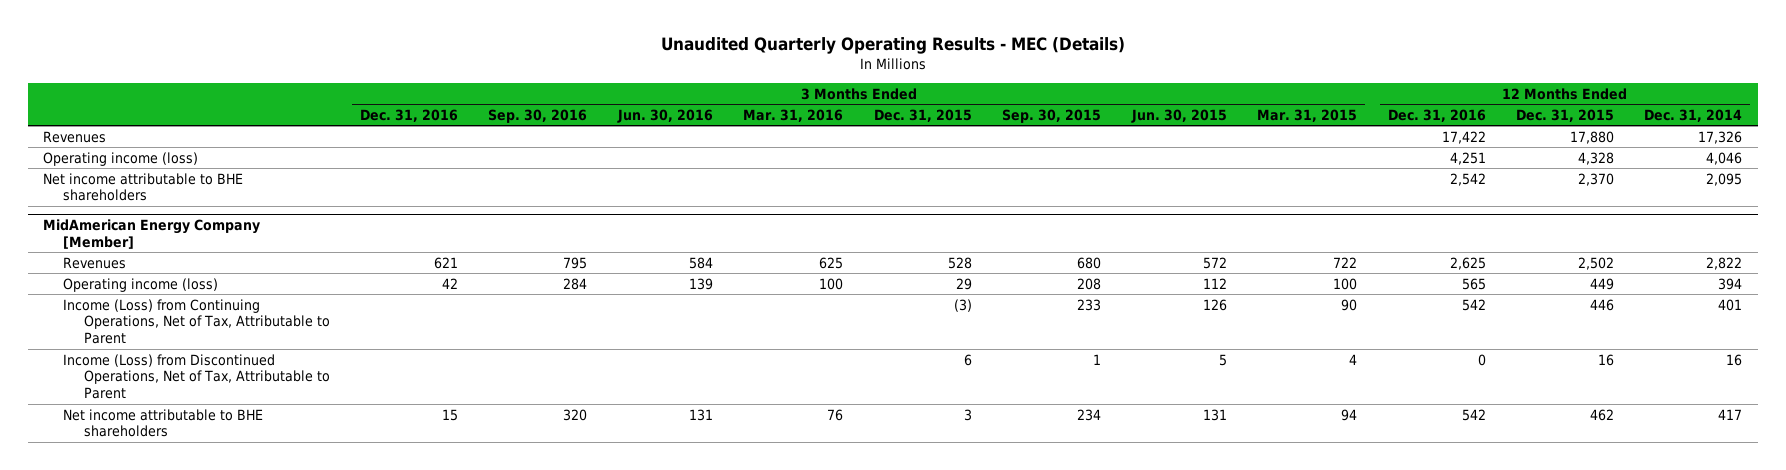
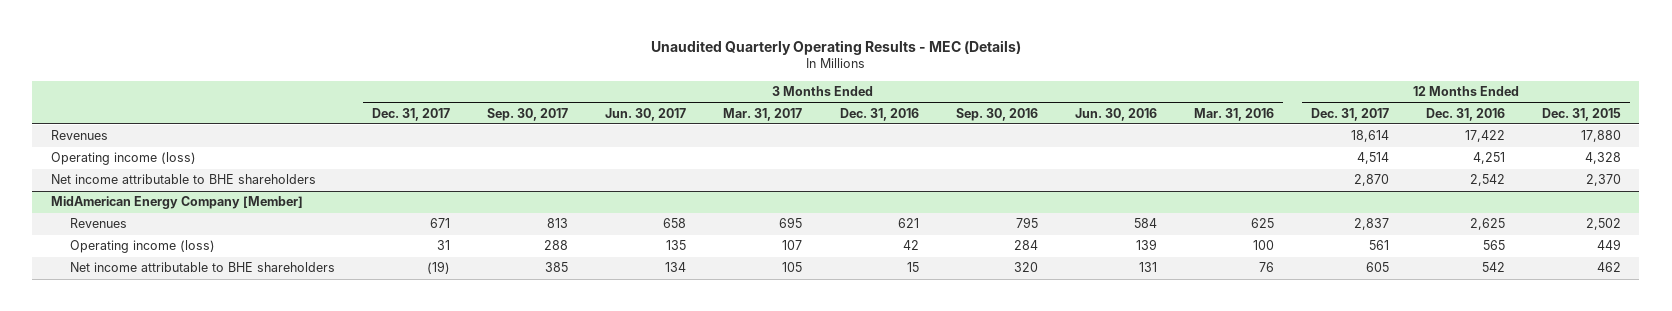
- | 3 Months Ended Dec. 31, 2016 | 3 Months Ended Sep. 30, 2016 | 3 Months Ended Jun. 30, 2016 | 3 Months Ended Mar. 31, 2016 | 3 Months Ended Dec. 31, 2015 | 3 Months Ended Sep. 30, 2015 | 3 Months Ended Jun. 30, 2015 | 3 Months Ended Mar. 31, 2015 | 12 Months Ended Dec. 31, 2016 | 12 Months Ended Dec. 31, 2015 | 12 Months Ended Dec. 31, 2014
+ | 3 Months Ended Dec. 31, 2017 | 3 Months Ended Sep. 30, 2017 | 3 Months Ended Jun. 30, 2017 | 3 Months Ended Mar. 31, 2017 | 3 Months Ended Dec. 31, 2016 | 3 Months Ended Sep. 30, 2016 | 3 Months Ended Jun. 30, 2016 | 3 Months Ended Mar. 31, 2016 | 12 Months Ended Dec. 31, 2017 | 12 Months Ended Dec. 31, 2016 | 12 Months Ended Dec. 31, 2015
@ MidAmerican Energy Company [Member]
- Income (Loss) from Continuing Operations, Net of Tax, Attributable to Parent | | | | | (3) | 233 | 126 | 90 | 542 | 446 | 401
- Income (Loss) from Discontinued Operations, Net of Tax, Attributable to Parent | | | | | 6 | 1 | 5 | 4 | 0 | 16 | 16

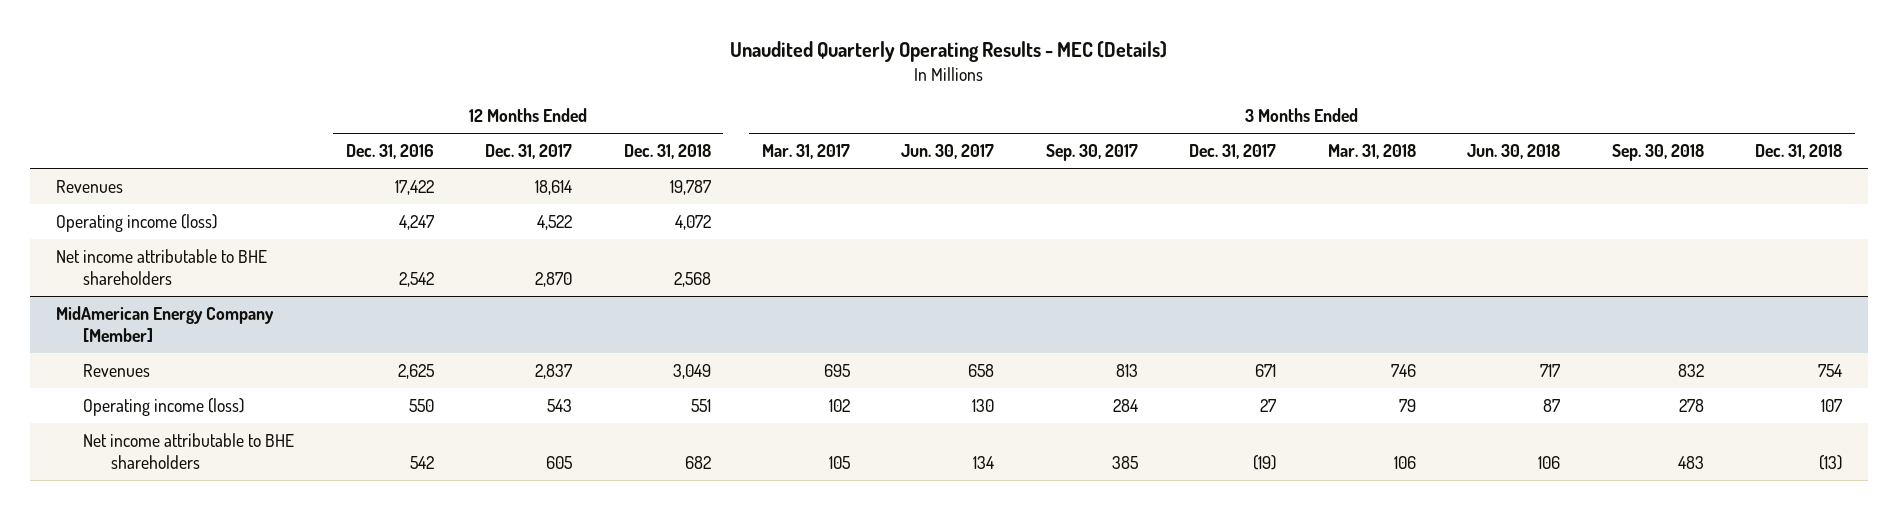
- | 3 Months Ended Dec. 31, 2017 | 3 Months Ended Sep. 30, 2017 | 3 Months Ended Jun. 30, 2017 | 3 Months Ended Mar. 31, 2017 | 3 Months Ended Dec. 31, 2016 | 3 Months Ended Sep. 30, 2016 | 3 Months Ended Jun. 30, 2016 | 3 Months Ended Mar. 31, 2016 | 12 Months Ended Dec. 31, 2017 | 12 Months Ended Dec. 31, 2016 | 12 Months Ended Dec. 31, 2015
+ | 12 Months Ended Dec. 31, 2016 | 12 Months Ended Dec. 31, 2017 | 12 Months Ended Dec. 31, 2018 | 3 Months Ended Mar. 31, 2017 | 3 Months Ended Jun. 30, 2017 | 3 Months Ended Sep. 30, 2017 | 3 Months Ended Dec. 31, 2017 | 3 Months Ended Mar. 31, 2018 | 3 Months Ended Jun. 30, 2018 | 3 Months Ended Sep. 30, 2018 | 3 Months Ended Dec. 31, 2018
- Operating income (loss) | | | | | | | | | 4,514 | 4,251 | 4,328
+ Operating income (loss) | 4,247 | 4,522 | 4,072 | | | | | | | |
@ MidAmerican Energy Company [Member]
- Operating income (loss) | 31 | 288 | 135 | 107 | 42 | 284 | 139 | 100 | 561 | 565 | 449
+ Operating income (loss) | 550 | 543 | 551 | 102 | 130 | 284 | 27 | 79 | 87 | 278 | 107

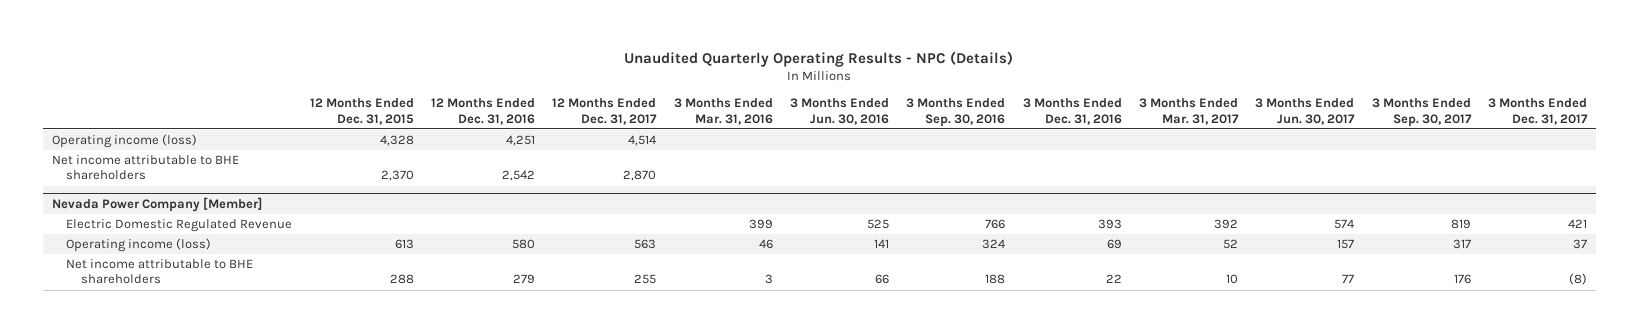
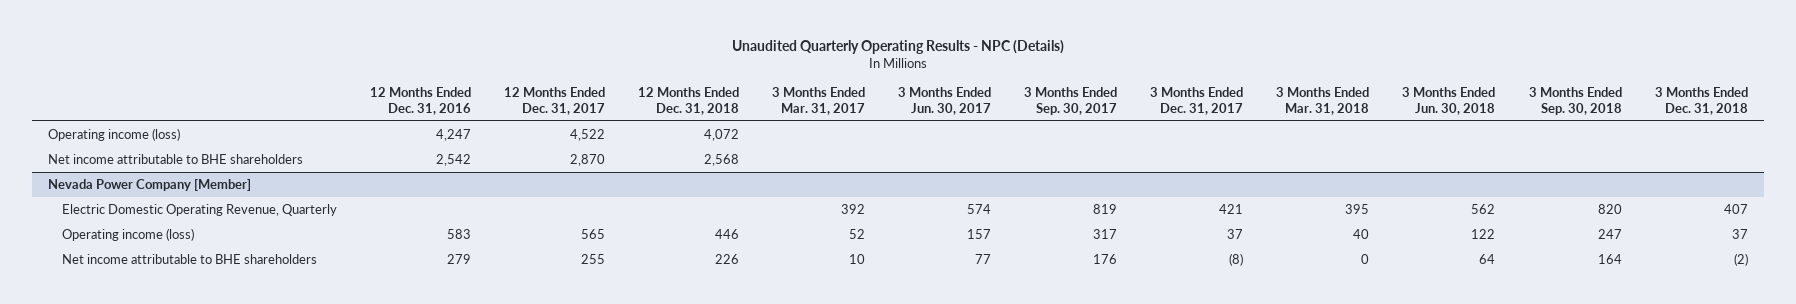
- | 12 Months Ended Dec. 31, 2015 | 12 Months Ended Dec. 31, 2016 | 12 Months Ended Dec. 31, 2017 | 3 Months Ended Mar. 31, 2016 | 3 Months Ended Jun. 30, 2016 | 3 Months Ended Sep. 30, 2016 | 3 Months Ended Dec. 31, 2016 | 3 Months Ended Mar. 31, 2017 | 3 Months Ended Jun. 30, 2017 | 3 Months Ended Sep. 30, 2017 | 3 Months Ended Dec. 31, 2017
+ | 12 Months Ended Dec. 31, 2016 | 12 Months Ended Dec. 31, 2017 | 12 Months Ended Dec. 31, 2018 | 3 Months Ended Mar. 31, 2017 | 3 Months Ended Jun. 30, 2017 | 3 Months Ended Sep. 30, 2017 | 3 Months Ended Dec. 31, 2017 | 3 Months Ended Mar. 31, 2018 | 3 Months Ended Jun. 30, 2018 | 3 Months Ended Sep. 30, 2018 | 3 Months Ended Dec. 31, 2018
- Operating income (loss) | 4,328 | 4,251 | 4,514 | | | | | | | |
+ Operating income (loss) | 4,247 | 4,522 | 4,072 | | | | | | | |
@ Nevada Power Company [Member]
- Electric Domestic Regulated Revenue | | | | 399 | 525 | 766 | 393 | 392 | 574 | 819 | 421
- Operating income (loss) | 613 | 580 | 563 | 46 | 141 | 324 | 69 | 52 | 157 | 317 | 37
+ Electric Domestic Operating Revenue, Quarterly | | | | 392 | 574 | 819 | 421 | 395 | 562 | 820 | 407
+ Operating income (loss) | 583 | 565 | 446 | 52 | 157 | 317 | 37 | 40 | 122 | 247 | 37

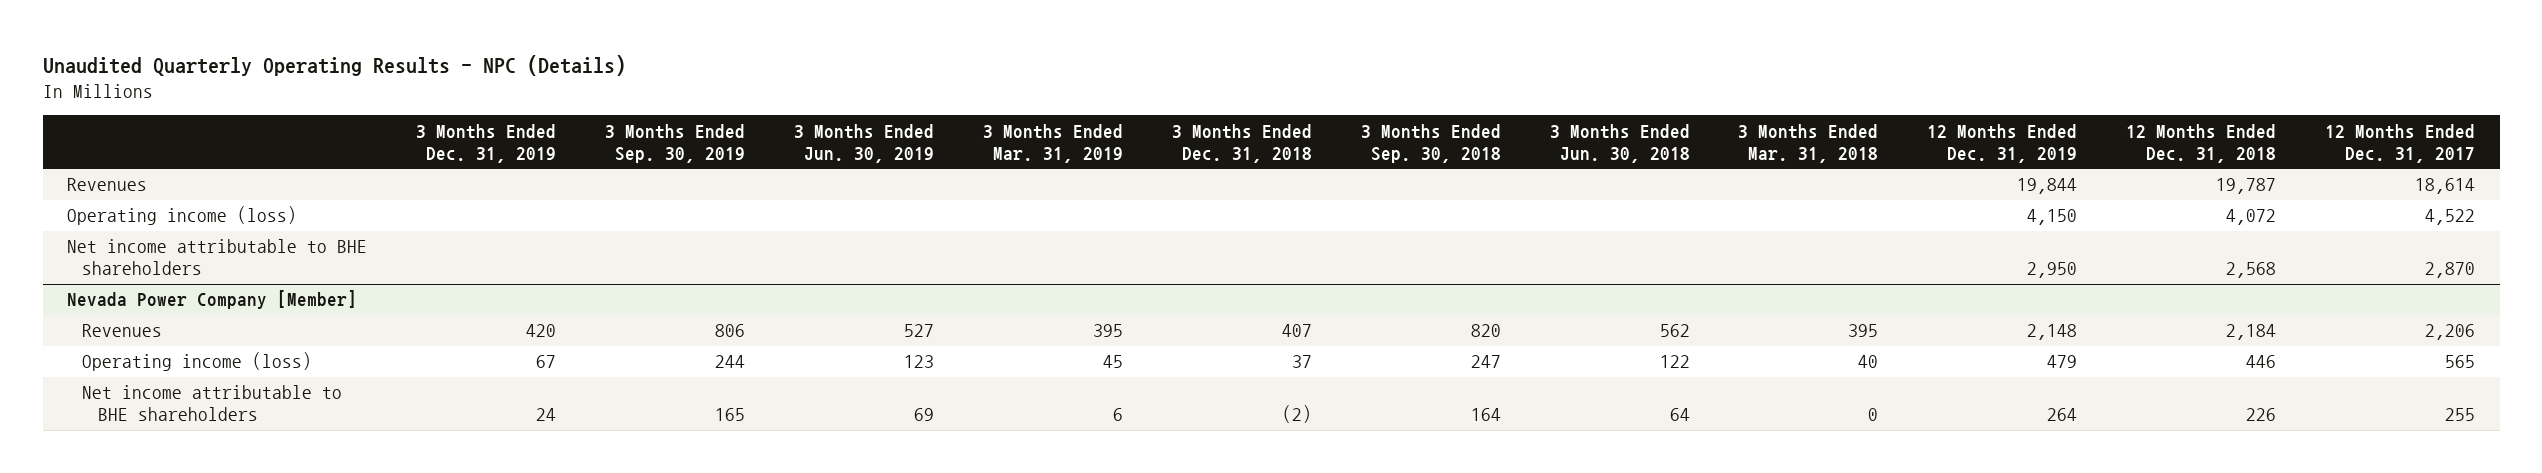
- | 12 Months Ended Dec. 31, 2016 | 12 Months Ended Dec. 31, 2017 | 12 Months Ended Dec. 31, 2018 | 3 Months Ended Mar. 31, 2017 | 3 Months Ended Jun. 30, 2017 | 3 Months Ended Sep. 30, 2017 | 3 Months Ended Dec. 31, 2017 | 3 Months Ended Mar. 31, 2018 | 3 Months Ended Jun. 30, 2018 | 3 Months Ended Sep. 30, 2018 | 3 Months Ended Dec. 31, 2018
+ | 3 Months Ended Dec. 31, 2019 | 3 Months Ended Sep. 30, 2019 | 3 Months Ended Jun. 30, 2019 | 3 Months Ended Mar. 31, 2019 | 3 Months Ended Dec. 31, 2018 | 3 Months Ended Sep. 30, 2018 | 3 Months Ended Jun. 30, 2018 | 3 Months Ended Mar. 31, 2018 | 12 Months Ended Dec. 31, 2019 | 12 Months Ended Dec. 31, 2018 | 12 Months Ended Dec. 31, 2017
+ Revenues | | | | | | | | | 19,844 | 19,787 | 18,614
@ Nevada Power Company [Member]
- Electric Domestic Operating Revenue, Quarterly | | | | 392 | 574 | 819 | 421 | 395 | 562 | 820 | 407
+ Revenues | 420 | 806 | 527 | 395 | 407 | 820 | 562 | 395 | 2,148 | 2,184 | 2,206

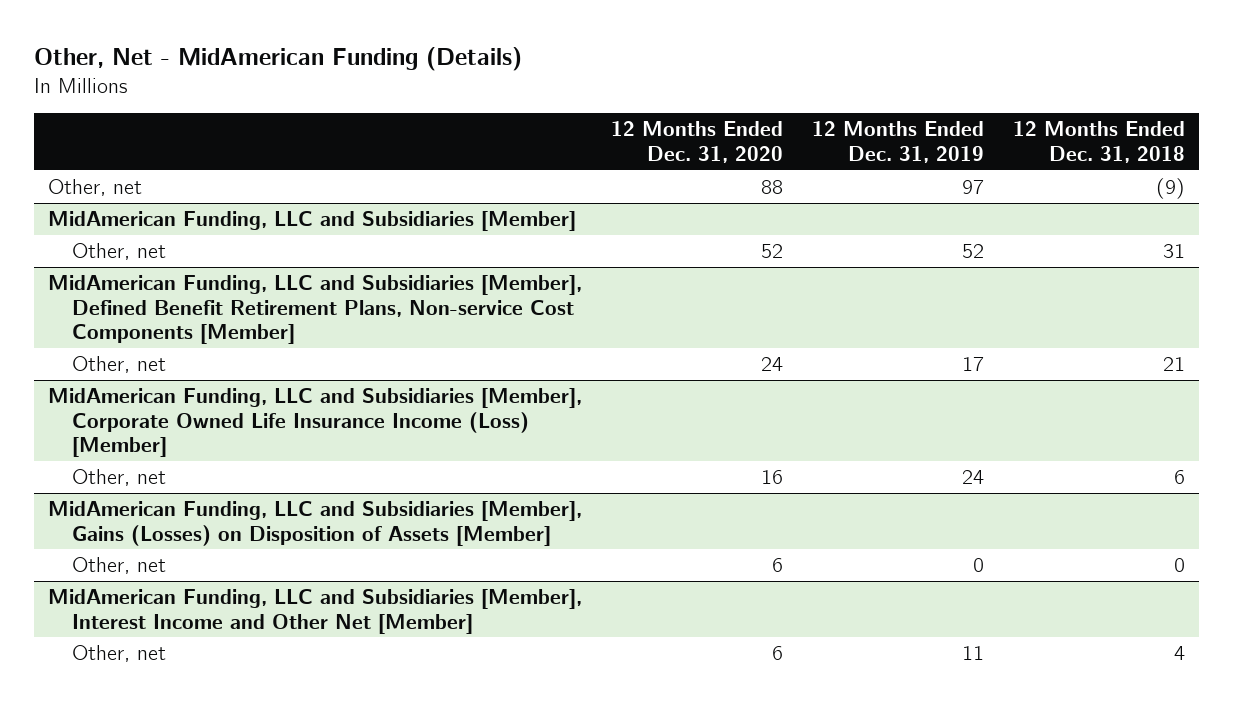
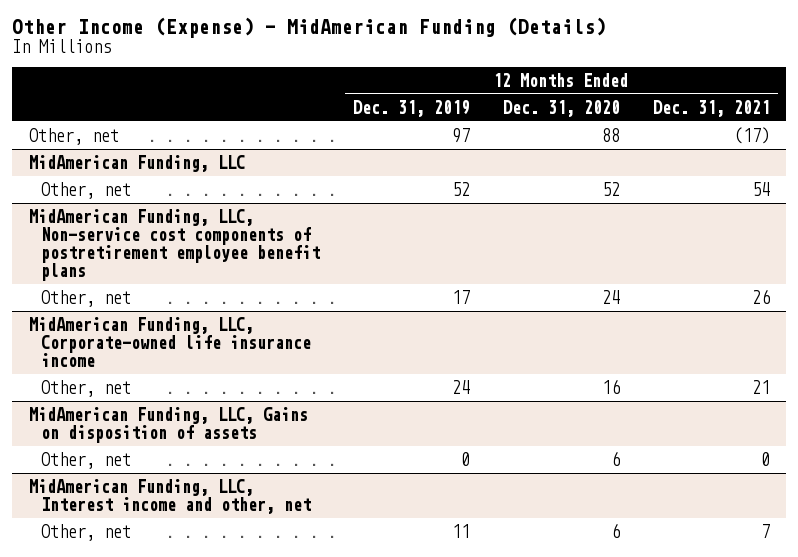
- Other, Net - MidAmerican Funding (Details)
+ Other Income (Expense) - MidAmerican Funding (Details)
- | 12 Months Ended Dec. 31, 2020 | 12 Months Ended Dec. 31, 2019 | 12 Months Ended Dec. 31, 2018
+ | 12 Months Ended Dec. 31, 2019 | 12 Months Ended Dec. 31, 2020 | 12 Months Ended Dec. 31, 2021
- MidAmerican Funding, LLC and Subsidiaries [Member]
+ MidAmerican Funding, LLC
- MidAmerican Funding, LLC and Subsidiaries [Member], Defined Benefit Retirement Plans, Non-service Cost Components [Member]
+ MidAmerican Funding, LLC, Non-service cost components of postretirement employee benefit plans
- MidAmerican Funding, LLC and Subsidiaries [Member], Corporate Owned Life Insurance Income (Loss) [Member]
+ MidAmerican Funding, LLC, Corporate-owned life insurance income
- MidAmerican Funding, LLC and Subsidiaries [Member], Gains (Losses) on Disposition of Assets [Member]
+ MidAmerican Funding, LLC, Gains on disposition of assets
- MidAmerican Funding, LLC and Subsidiaries [Member], Interest Income and Other Net [Member]
+ MidAmerican Funding, LLC, Interest income and other, net

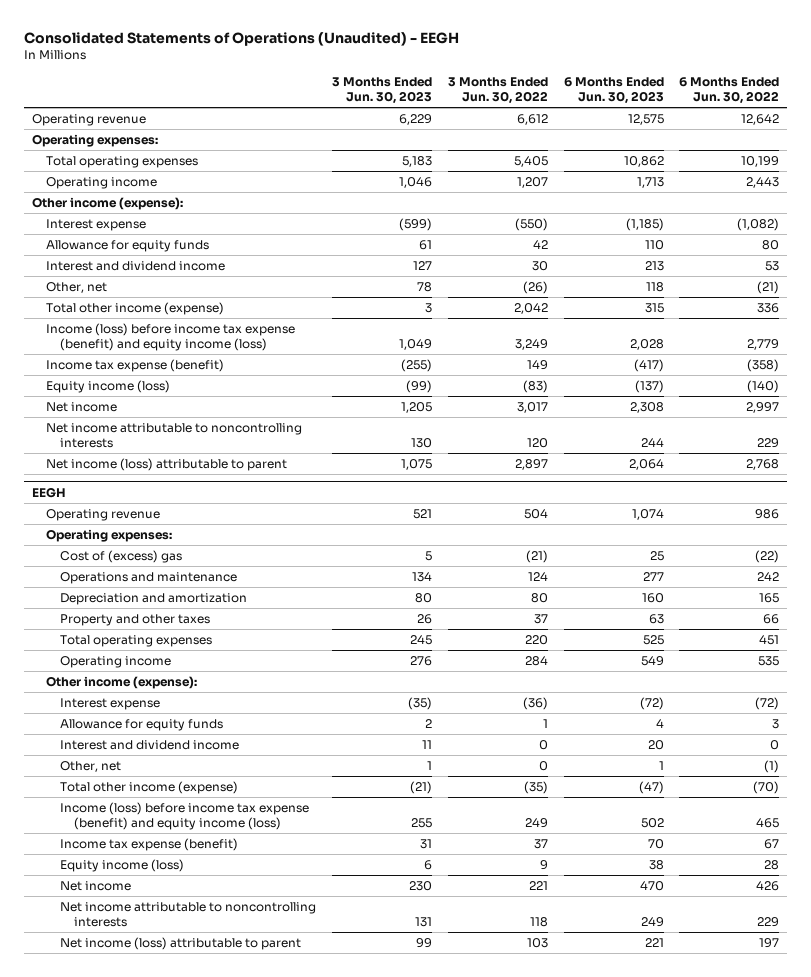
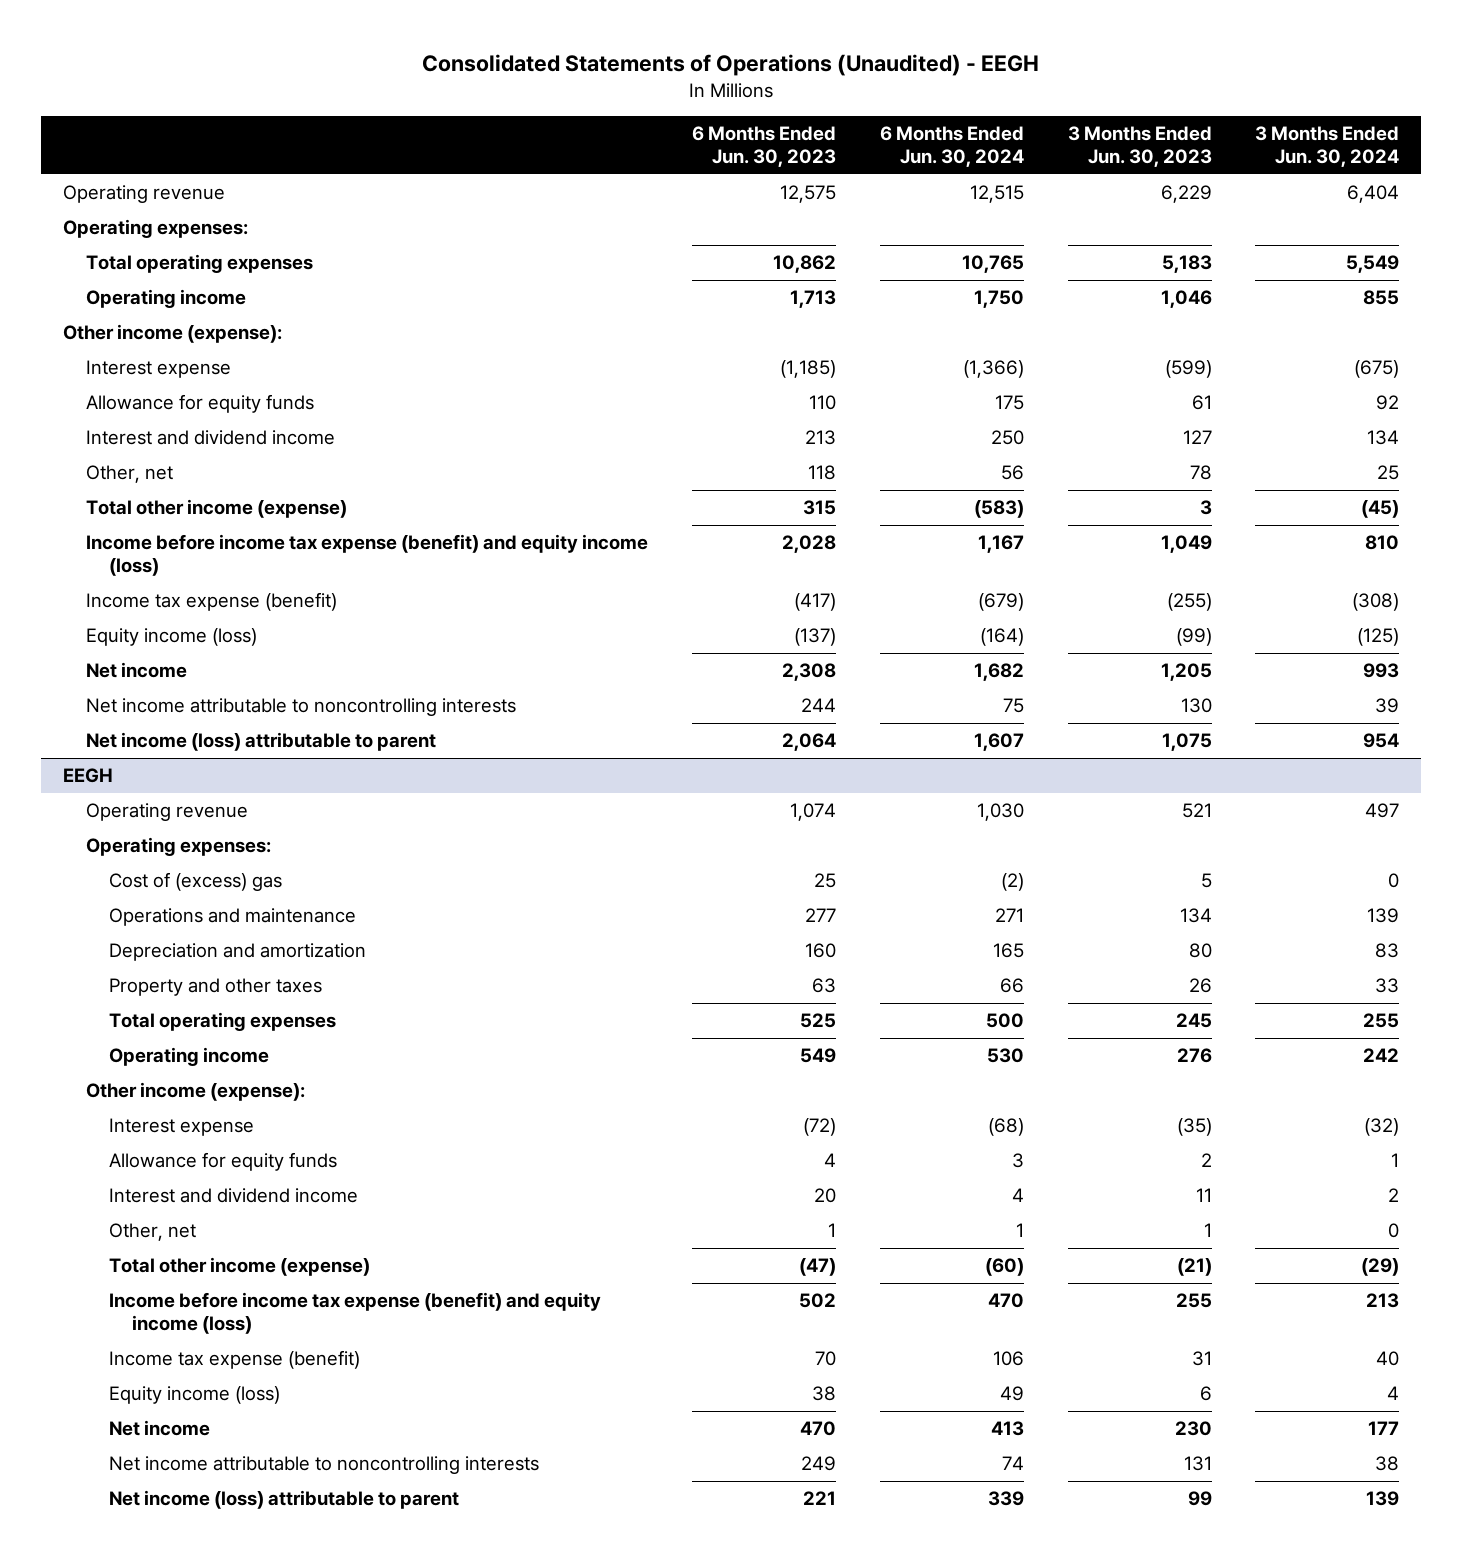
- | 3 Months Ended Jun. 30, 2023 | 3 Months Ended Jun. 30, 2022 | 6 Months Ended Jun. 30, 2023 | 6 Months Ended Jun. 30, 2022
+ | 6 Months Ended Jun. 30, 2023 | 6 Months Ended Jun. 30, 2024 | 3 Months Ended Jun. 30, 2023 | 3 Months Ended Jun. 30, 2024
- Income (loss) before income tax expense (benefit) and equity income (loss) | 1,049 | 3,249 | 2,028 | 2,779
+ Income before income tax expense (benefit) and equity income (loss) | 2,028 | 1,167 | 1,049 | 810
@ EEGH
- Income (loss) before income tax expense (benefit) and equity income (loss) | 255 | 249 | 502 | 465
+ Income before income tax expense (benefit) and equity income (loss) | 502 | 470 | 255 | 213

